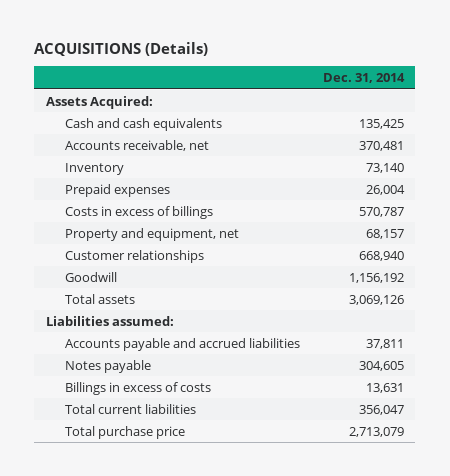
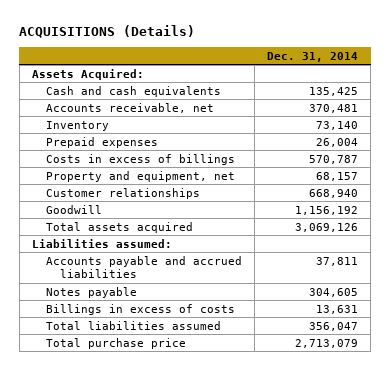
- Total assets | 3,069,126
+ Total assets acquired | 3,069,126
- Total current liabilities | 356,047
+ Total liabilities assumed | 356,047

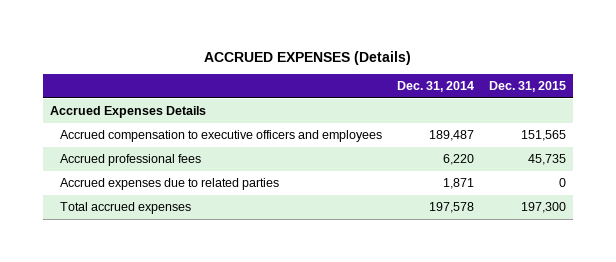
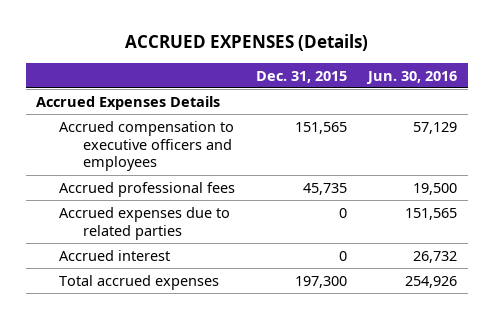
- | Dec. 31, 2014 | Dec. 31, 2015
+ | Dec. 31, 2015 | Jun. 30, 2016
+ Accrued interest | 0 | 26,732

